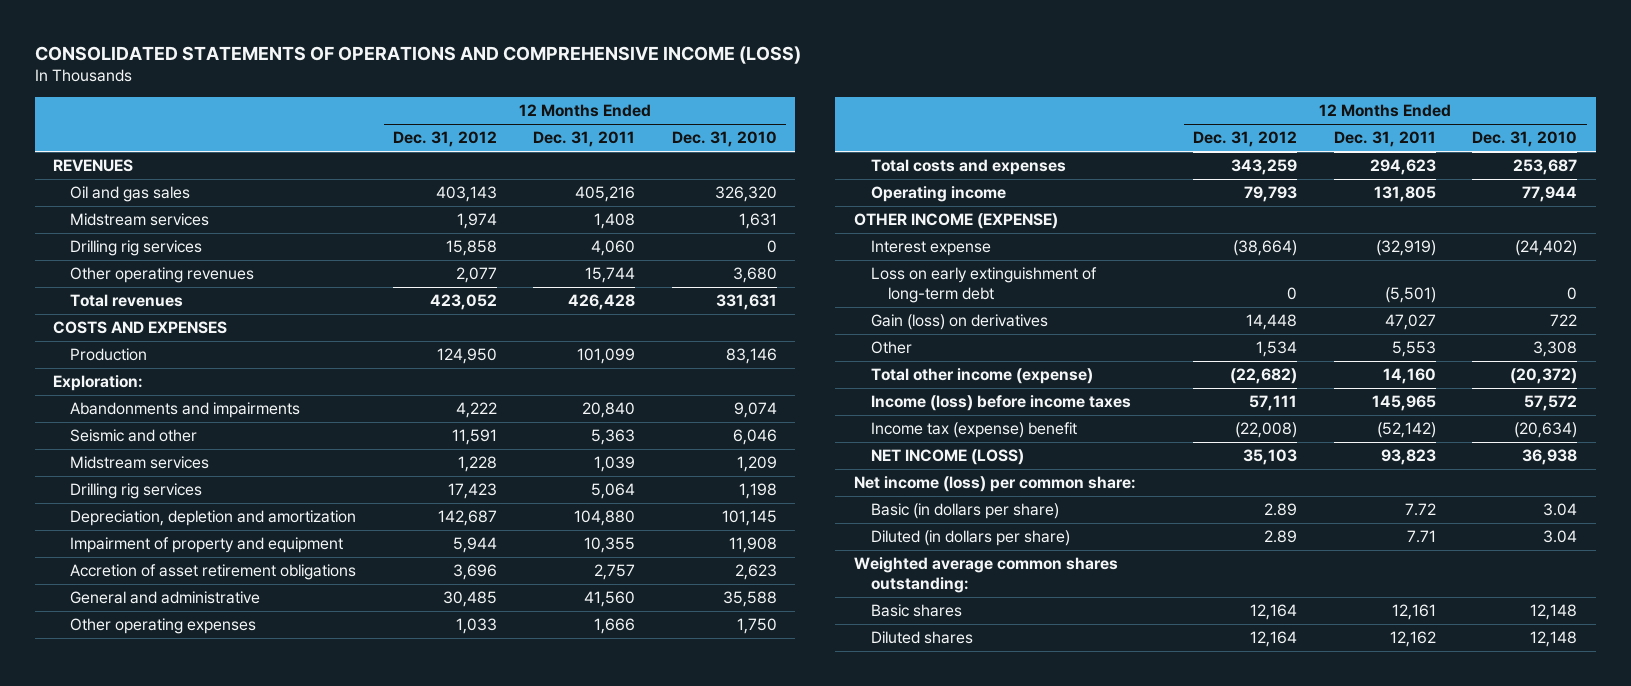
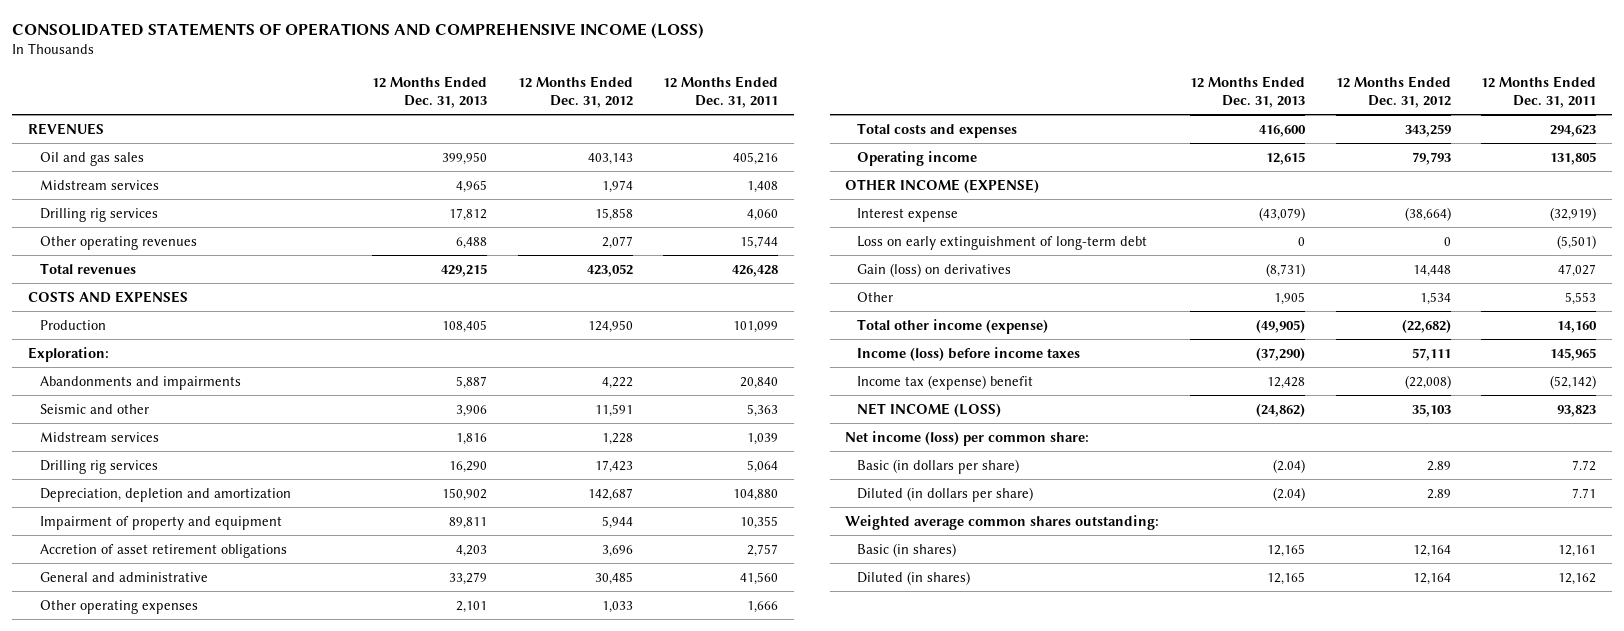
- | 12 Months Ended Dec. 31, 2012 | 12 Months Ended Dec. 31, 2011 | 12 Months Ended Dec. 31, 2010
+ | 12 Months Ended Dec. 31, 2013 | 12 Months Ended Dec. 31, 2012 | 12 Months Ended Dec. 31, 2011
- Basic shares | 12,164 | 12,161 | 12,148
- Diluted shares | 12,164 | 12,162 | 12,148
+ Basic (in shares) | 12,165 | 12,164 | 12,161
+ Diluted (in shares) | 12,165 | 12,164 | 12,162

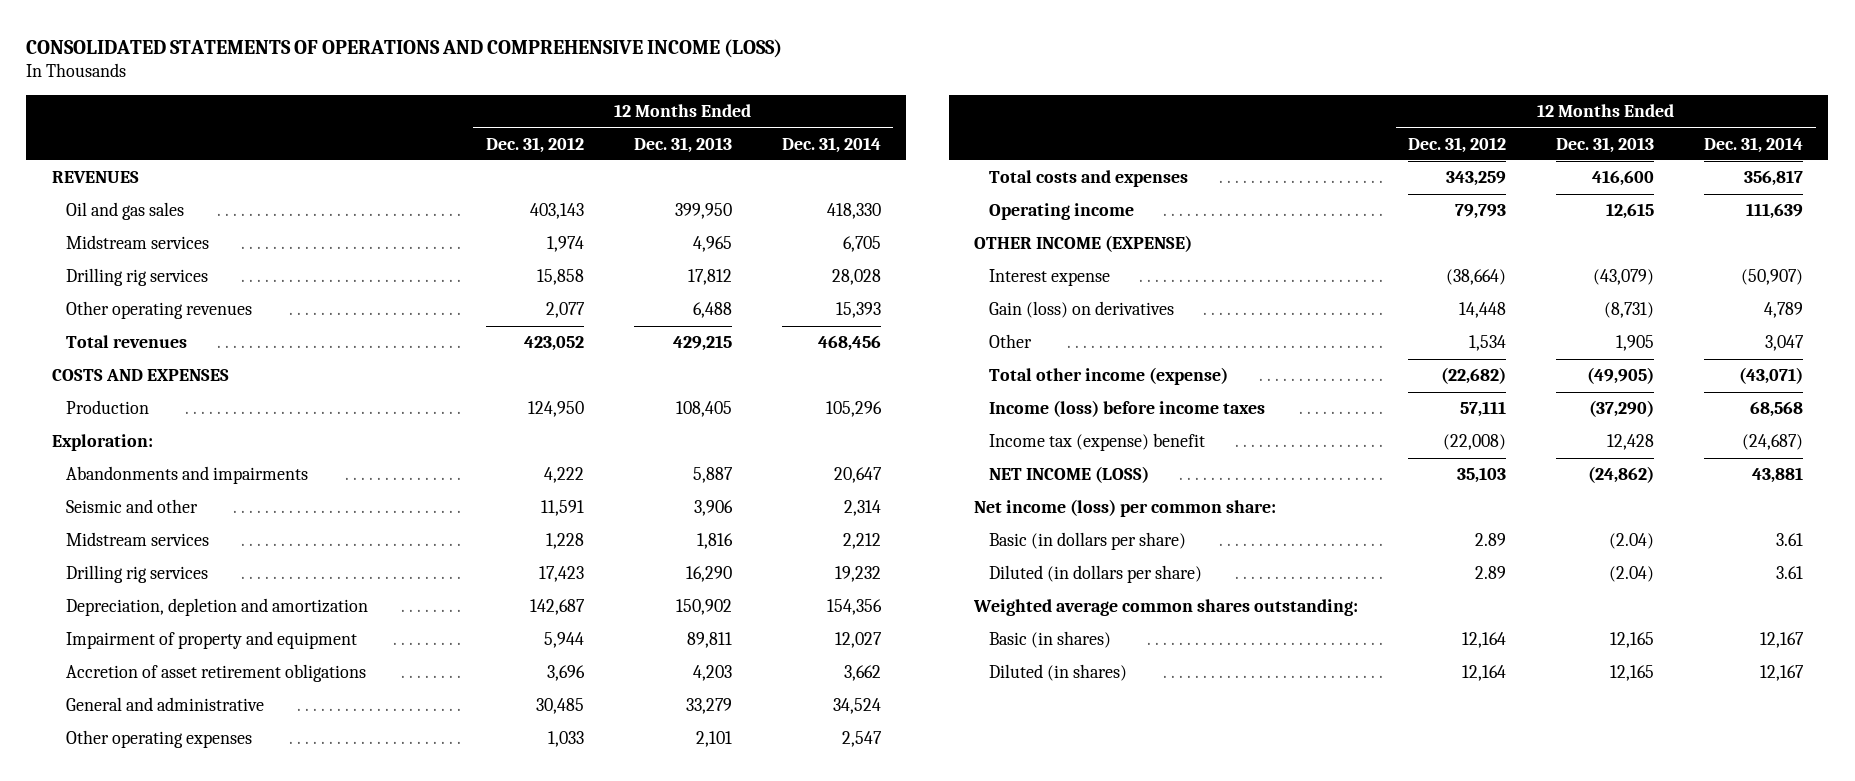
- | 12 Months Ended Dec. 31, 2013 | 12 Months Ended Dec. 31, 2012 | 12 Months Ended Dec. 31, 2011
+ | 12 Months Ended Dec. 31, 2012 | 12 Months Ended Dec. 31, 2013 | 12 Months Ended Dec. 31, 2014
- Loss on early extinguishment of long-term debt | 0 | 0 | (5,501)

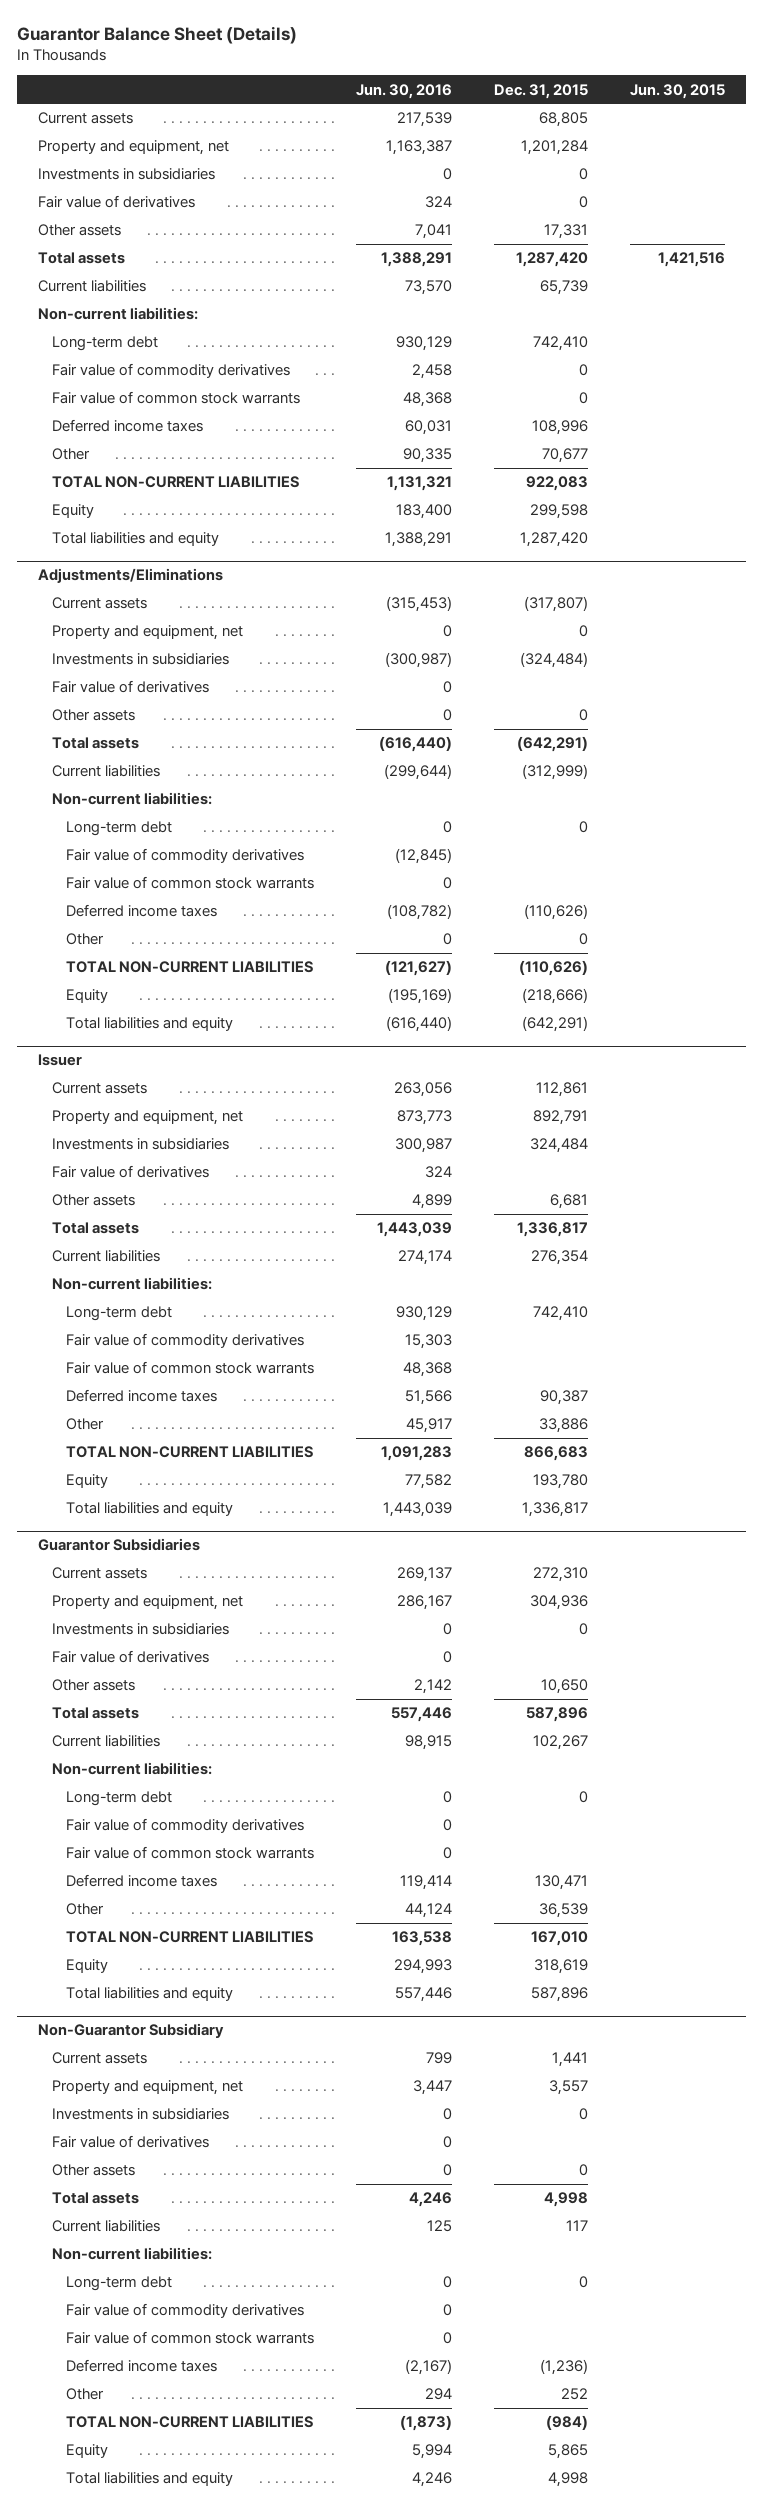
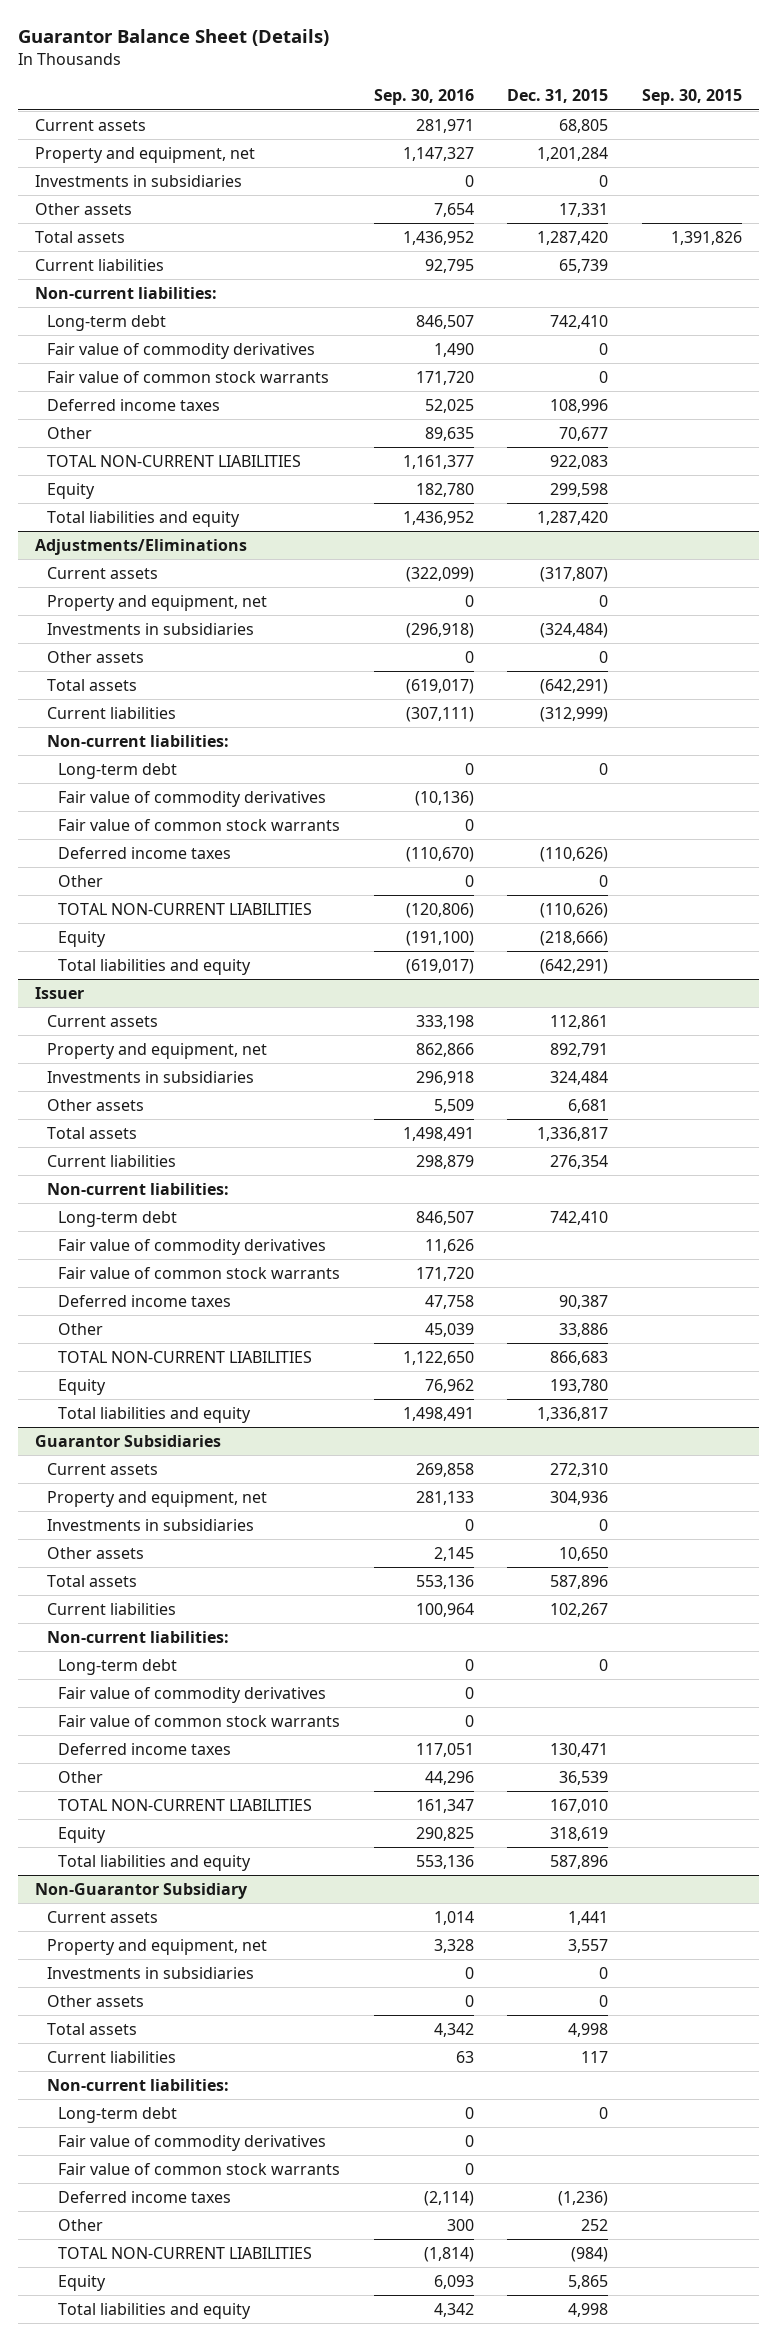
- | Jun. 30, 2016 | Dec. 31, 2015 | Jun. 30, 2015
+ | Sep. 30, 2016 | Dec. 31, 2015 | Sep. 30, 2015
- Fair value of derivatives | 324 | 0 |
@ Adjustments/Eliminations
- Fair value of derivatives | 0 | |
@ Issuer
- Fair value of derivatives | 324 | |
@ Guarantor Subsidiaries
- Fair value of derivatives | 0 | |
@ Non-Guarantor Subsidiary
- Fair value of derivatives | 0 | |

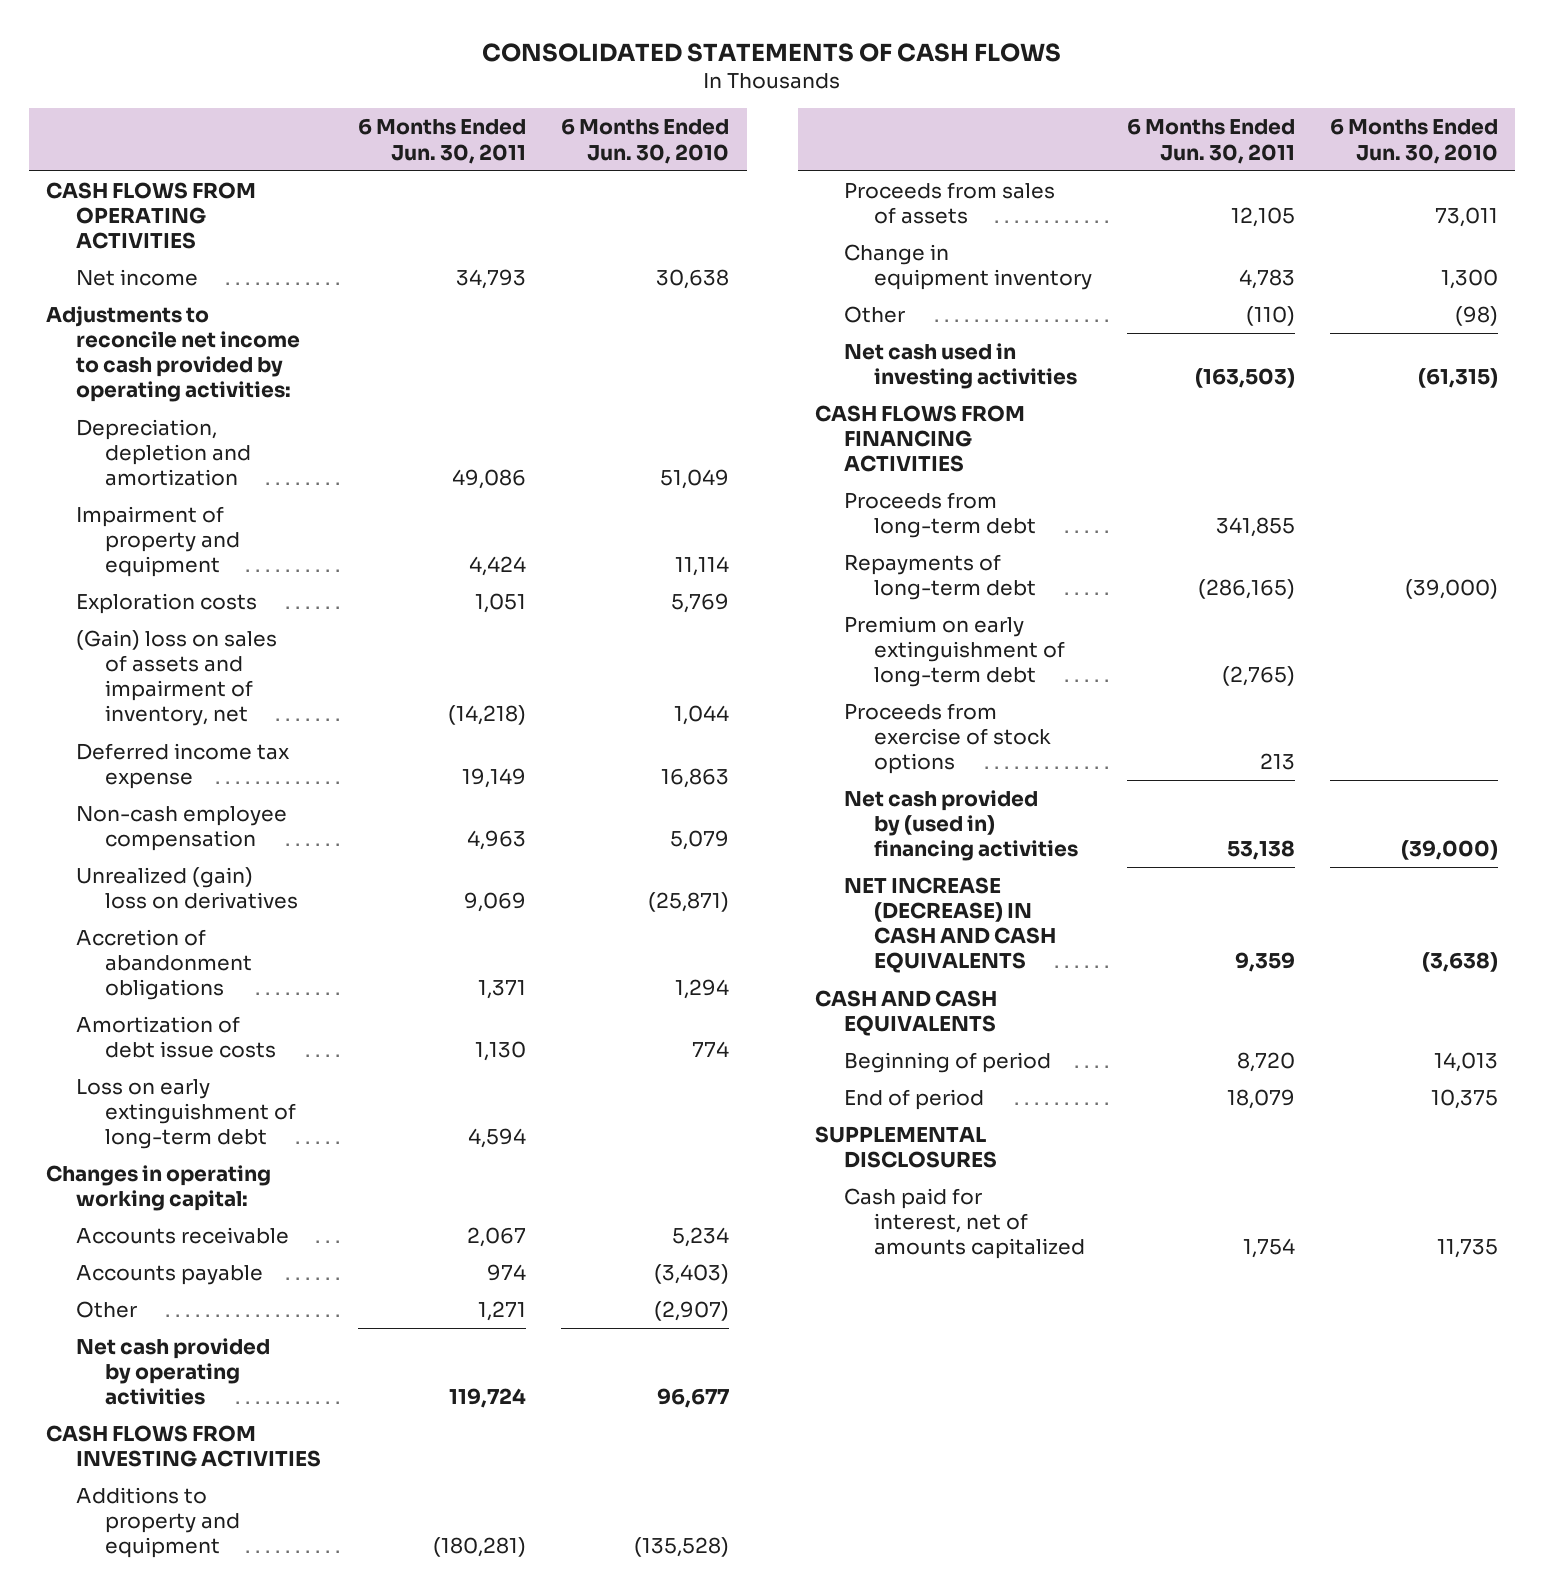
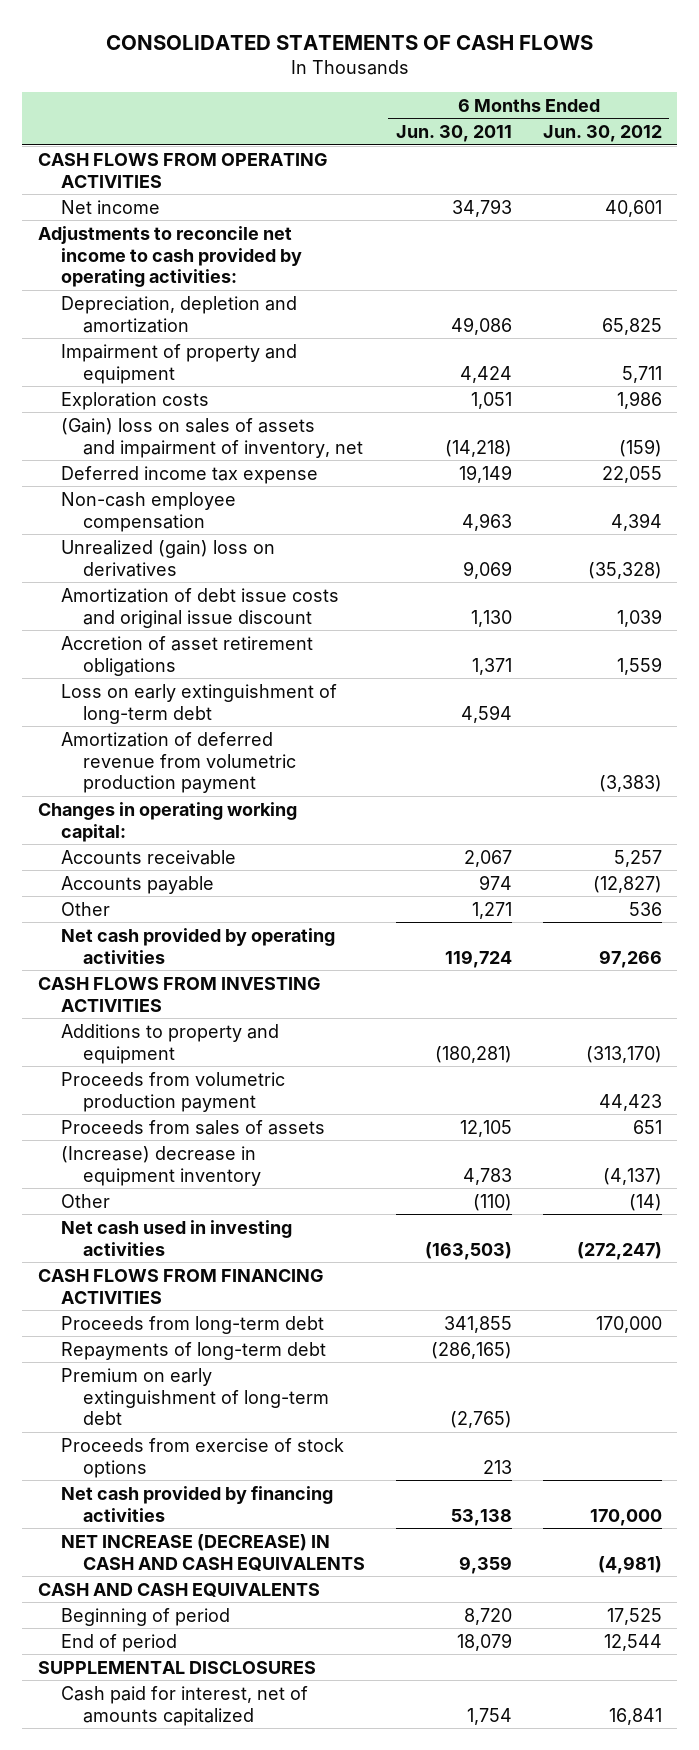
- | 6 Months Ended Jun. 30, 2011 | 6 Months Ended Jun. 30, 2010
+ | 6 Months Ended Jun. 30, 2011 | 6 Months Ended Jun. 30, 2012
- Accretion of abandonment obligations | 1,371 | 1,294
- Amortization of debt issue costs | 1,130 | 774
+ Amortization of debt issue costs and original issue discount | 1,130 | 1,039
+ Accretion of asset retirement obligations | 1,371 | 1,559
+ Amortization of deferred revenue from volumetric production payment | | (3,383)
+ Proceeds from volumetric production payment | | 44,423
- Change in equipment inventory | 4,783 | 1,300
+ (Increase) decrease in equipment inventory | 4,783 | (4,137)
- Net cash provided by (used in) financing activities | 53,138 | (39,000)
+ Net cash provided by financing activities | 53,138 | 170,000

